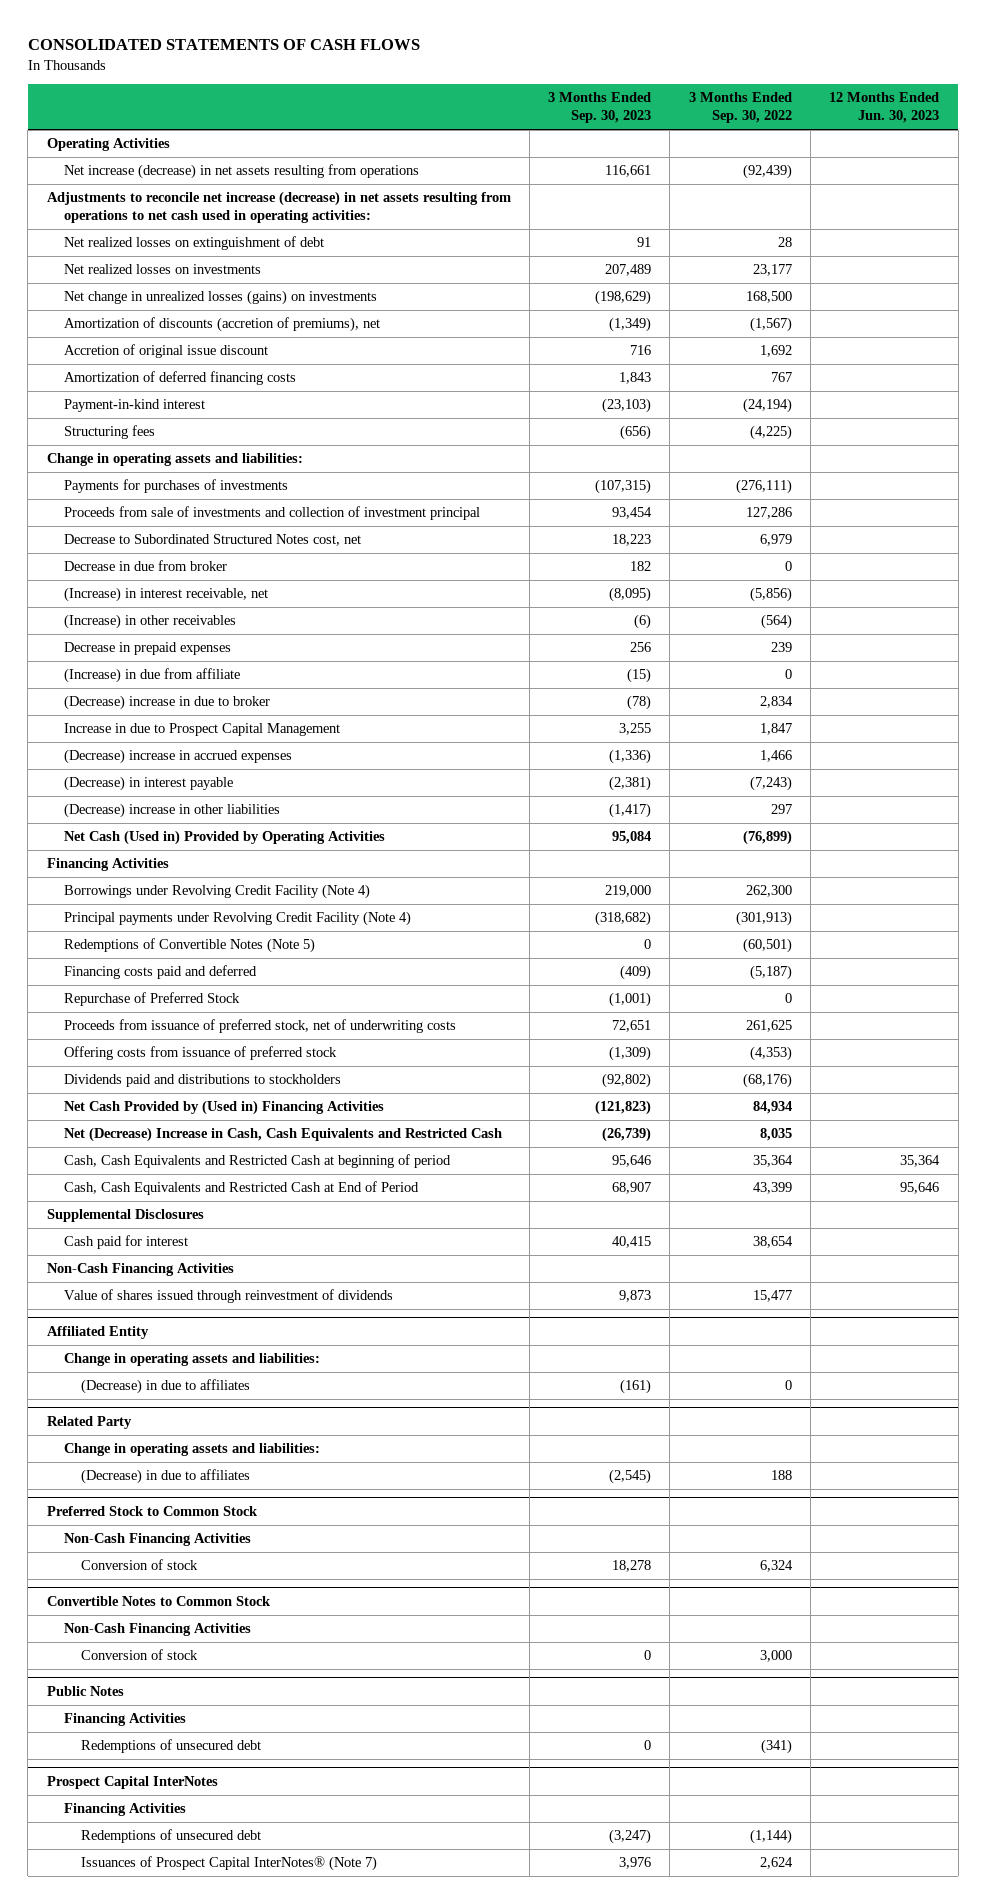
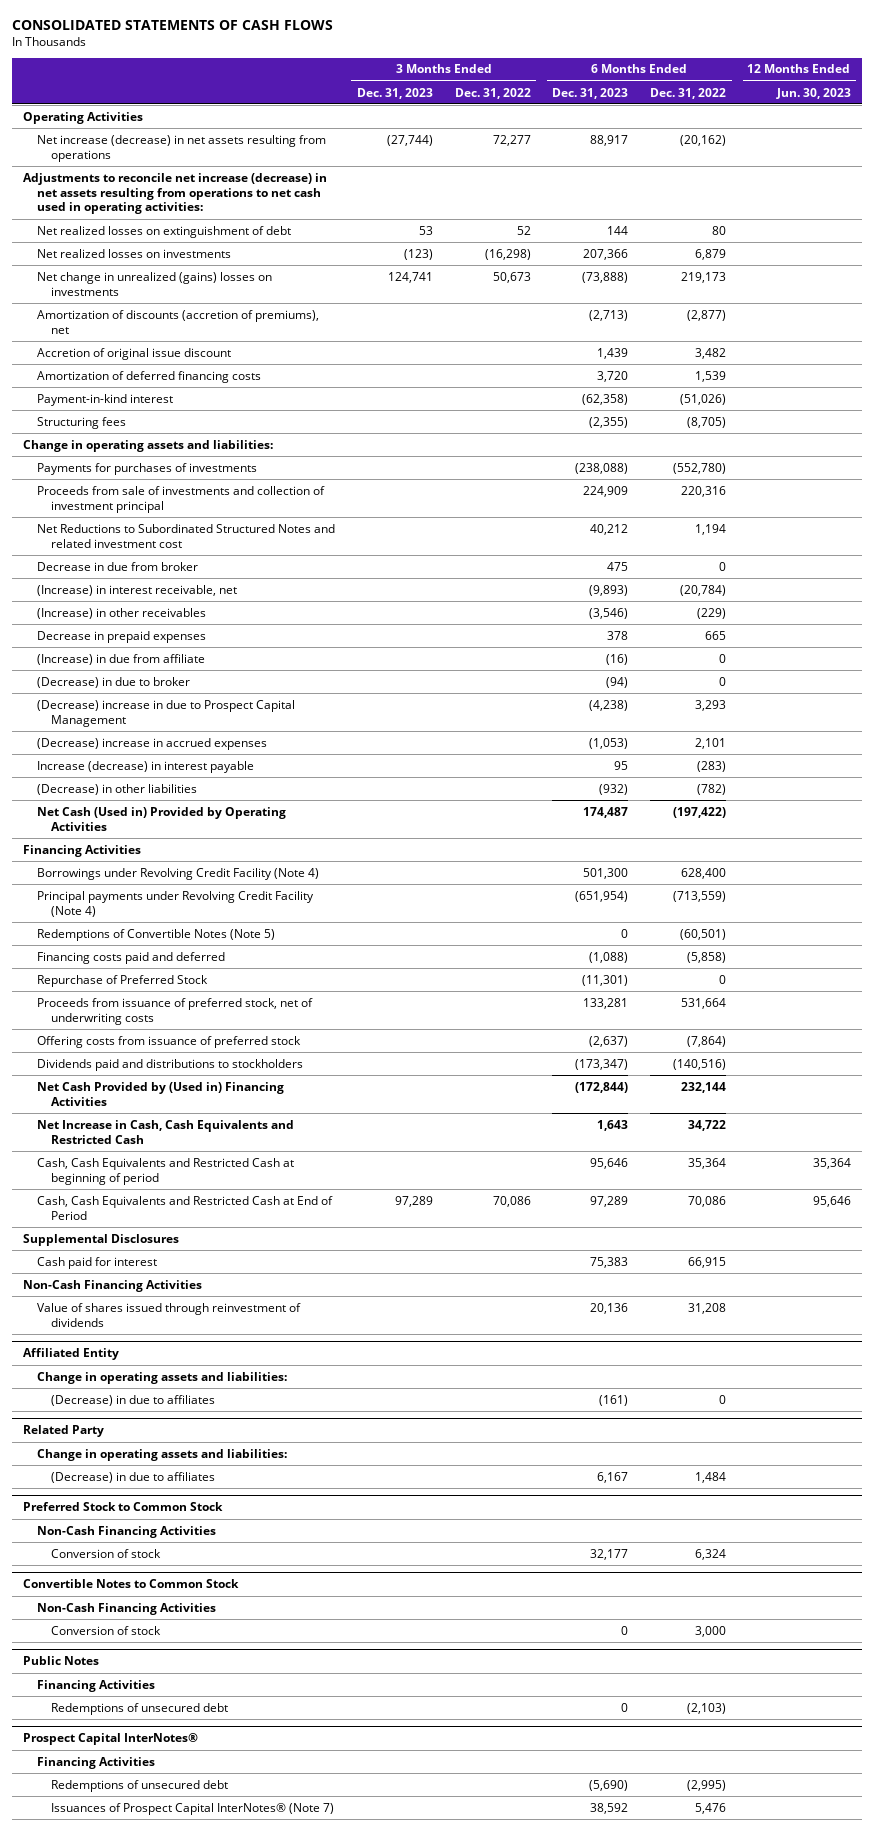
- | 3 Months Ended Sep. 30, 2023 | 3 Months Ended Sep. 30, 2022 | 12 Months Ended Jun. 30, 2023
+ | 3 Months Ended Dec. 31, 2023 | 3 Months Ended Dec. 31, 2022 | 6 Months Ended Dec. 31, 2023 | 6 Months Ended Dec. 31, 2022 | 12 Months Ended Jun. 30, 2023
- Net change in unrealized losses (gains) on investments | (198,629) | 168,500 |
+ Net change in unrealized (gains) losses on investments | 124,741 | 50,673 | (73,888) | 219,173 |
- Decrease to Subordinated Structured Notes cost, net | 18,223 | 6,979 |
+ Net Reductions to Subordinated Structured Notes and related investment cost | | | 40,212 | 1,194 |
- (Decrease) increase in due to broker | (78) | 2,834 |
- Increase in due to Prospect Capital Management | 3,255 | 1,847 |
+ (Decrease) in due to broker | | | (94) | 0 |
+ (Decrease) increase in due to Prospect Capital Management | | | (4,238) | 3,293 |
- (Decrease) in interest payable | (2,381) | (7,243) |
- (Decrease) increase in other liabilities | (1,417) | 297 |
+ Increase (decrease) in interest payable | | | 95 | (283) |
+ (Decrease) in other liabilities | | | (932) | (782) |
- Net (Decrease) Increase in Cash, Cash Equivalents and Restricted Cash | (26,739) | 8,035 |
+ Net Increase in Cash, Cash Equivalents and Restricted Cash | | | 1,643 | 34,722 |
- Prospect Capital InterNotes
+ Prospect Capital InterNotes®

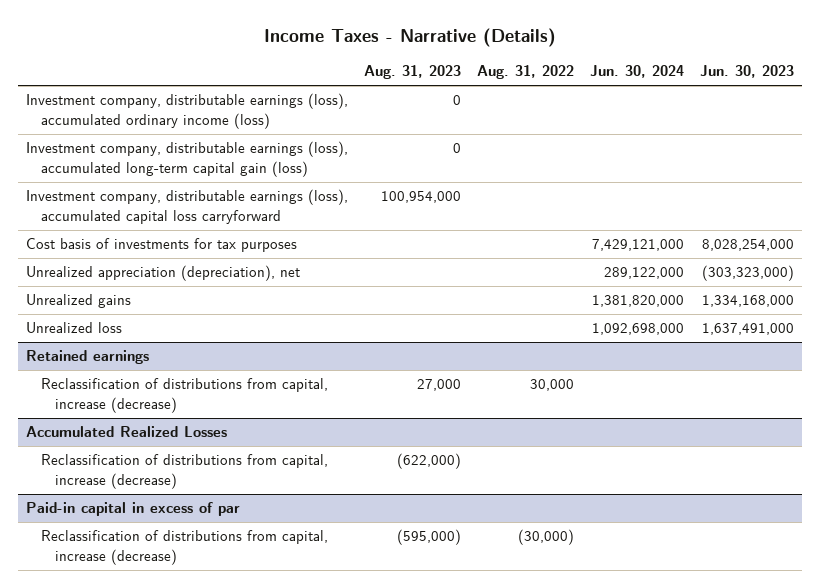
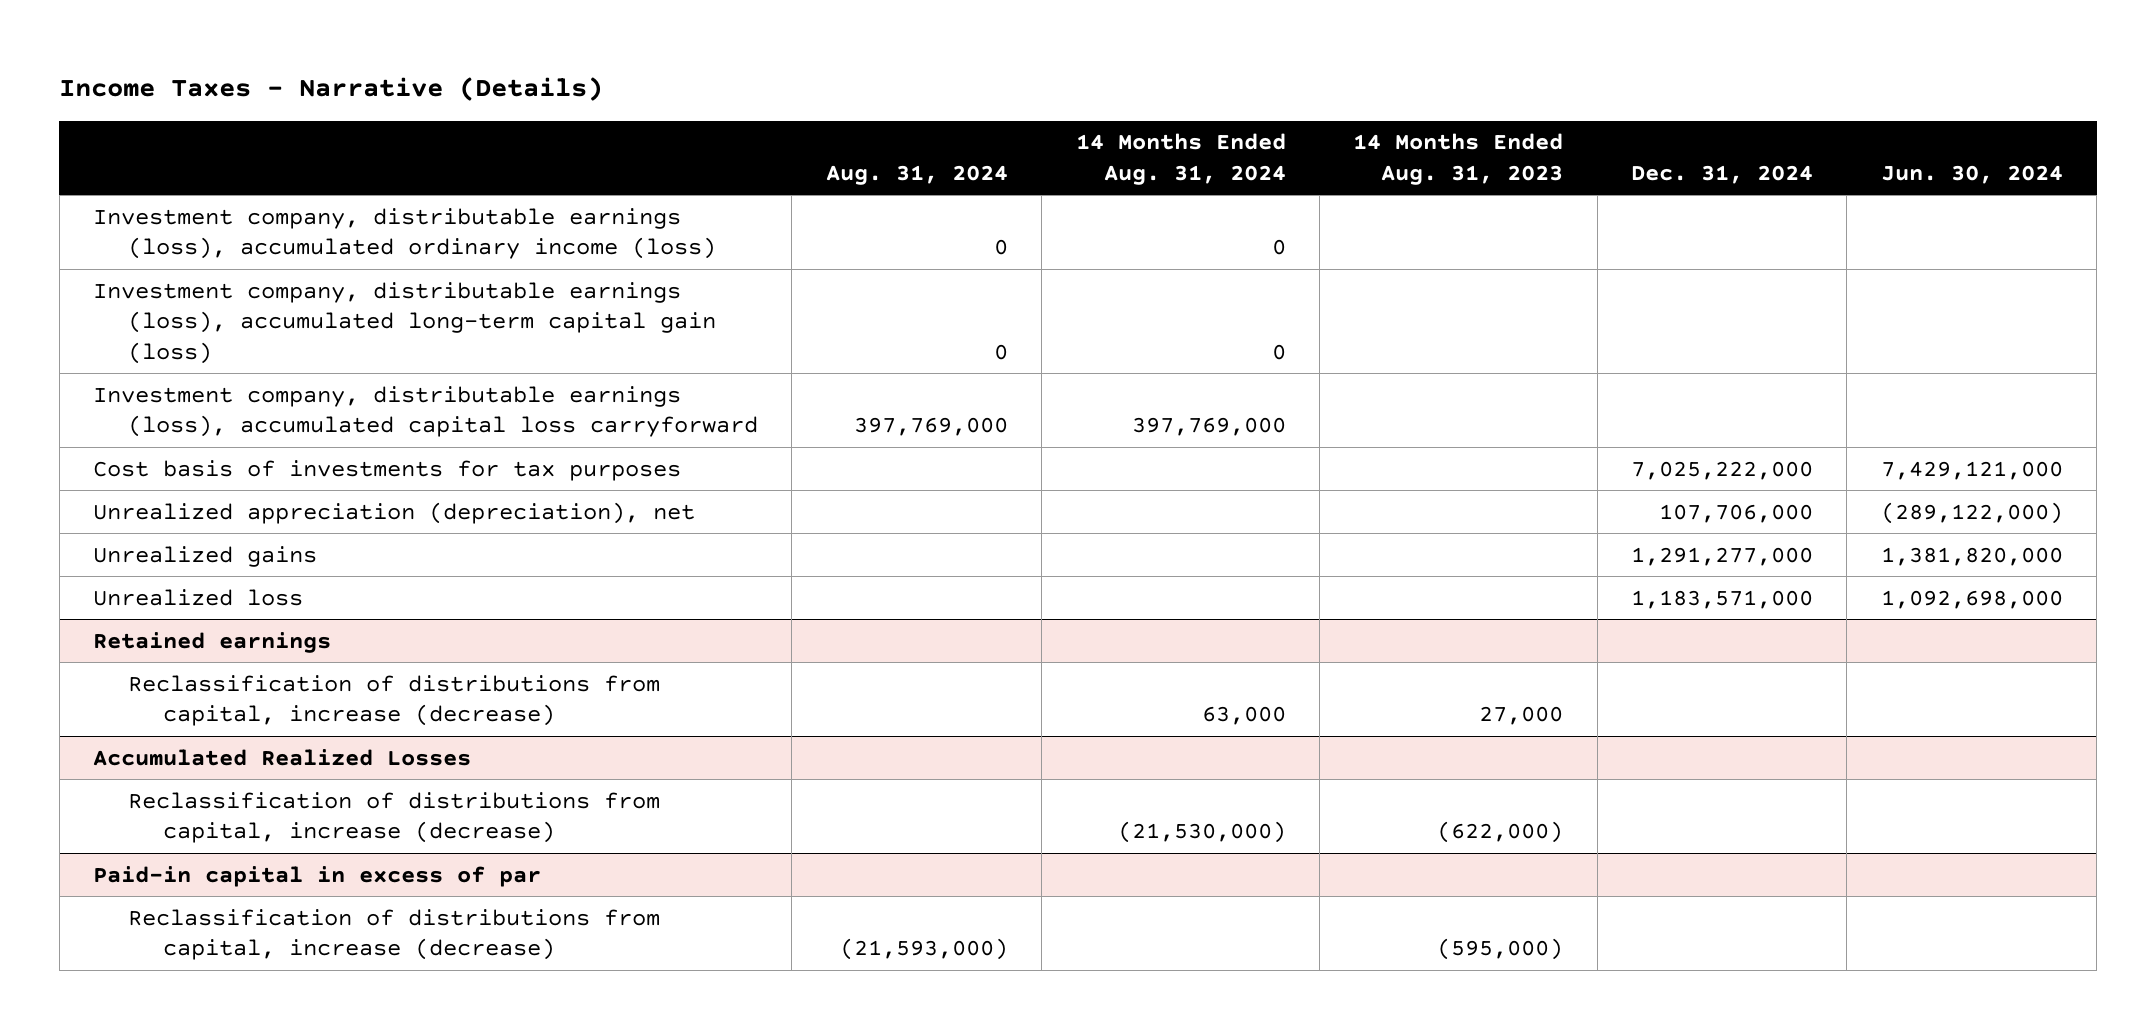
- | Aug. 31, 2023 | Aug. 31, 2022 | Jun. 30, 2024 | Jun. 30, 2023
+ | Aug. 31, 2024 | 14 Months Ended Aug. 31, 2024 | 14 Months Ended Aug. 31, 2023 | Dec. 31, 2024 | Jun. 30, 2024
- Unrealized appreciation (depreciation), net | | | 289,122,000 | (303,323,000)
+ Unrealized appreciation (depreciation), net | | | | 107,706,000 | (289,122,000)

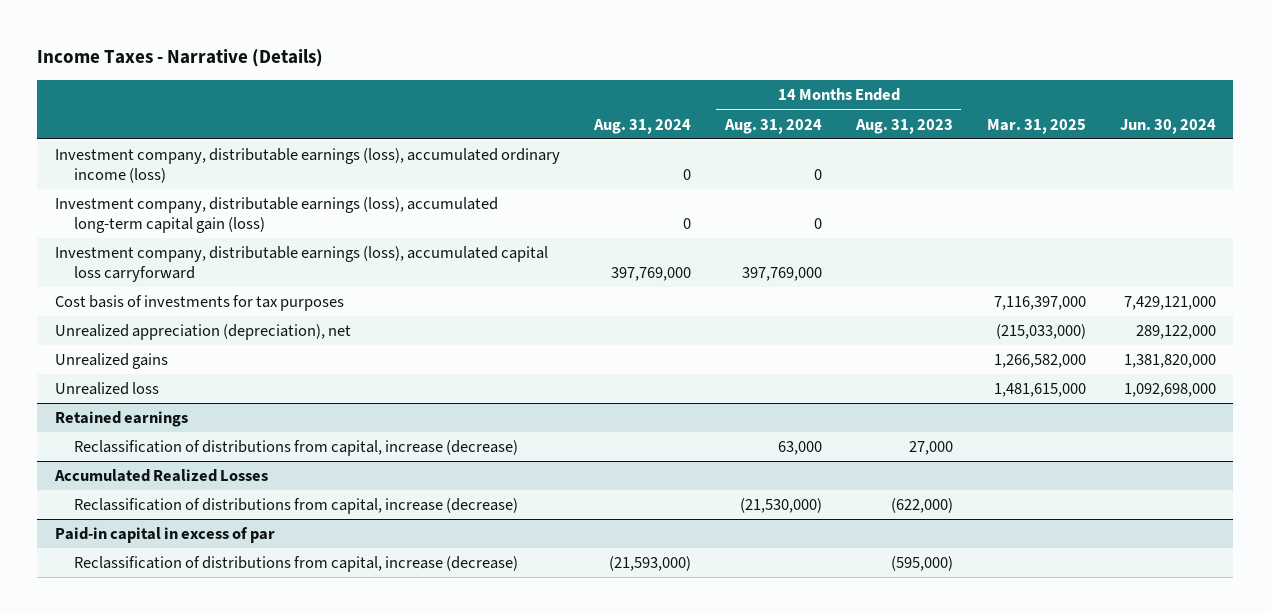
- | Aug. 31, 2024 | 14 Months Ended Aug. 31, 2024 | 14 Months Ended Aug. 31, 2023 | Dec. 31, 2024 | Jun. 30, 2024
+ | Aug. 31, 2024 | 14 Months Ended Aug. 31, 2024 | 14 Months Ended Aug. 31, 2023 | Mar. 31, 2025 | Jun. 30, 2024
- Unrealized appreciation (depreciation), net | | | | 107,706,000 | (289,122,000)
+ Unrealized appreciation (depreciation), net | | | | (215,033,000) | 289,122,000

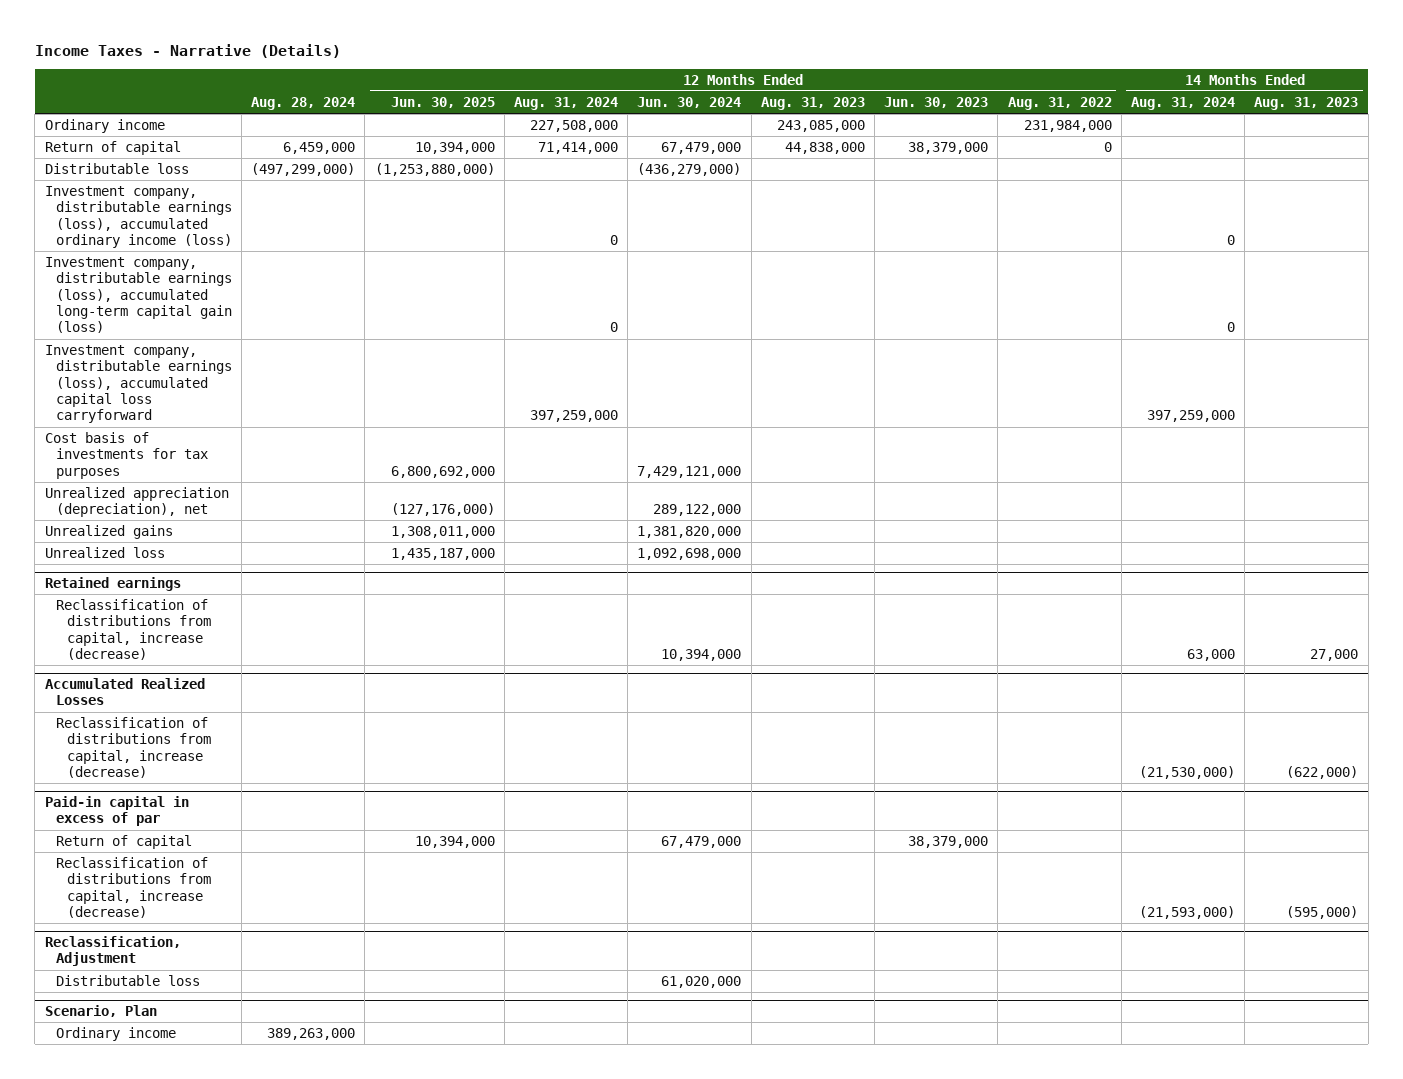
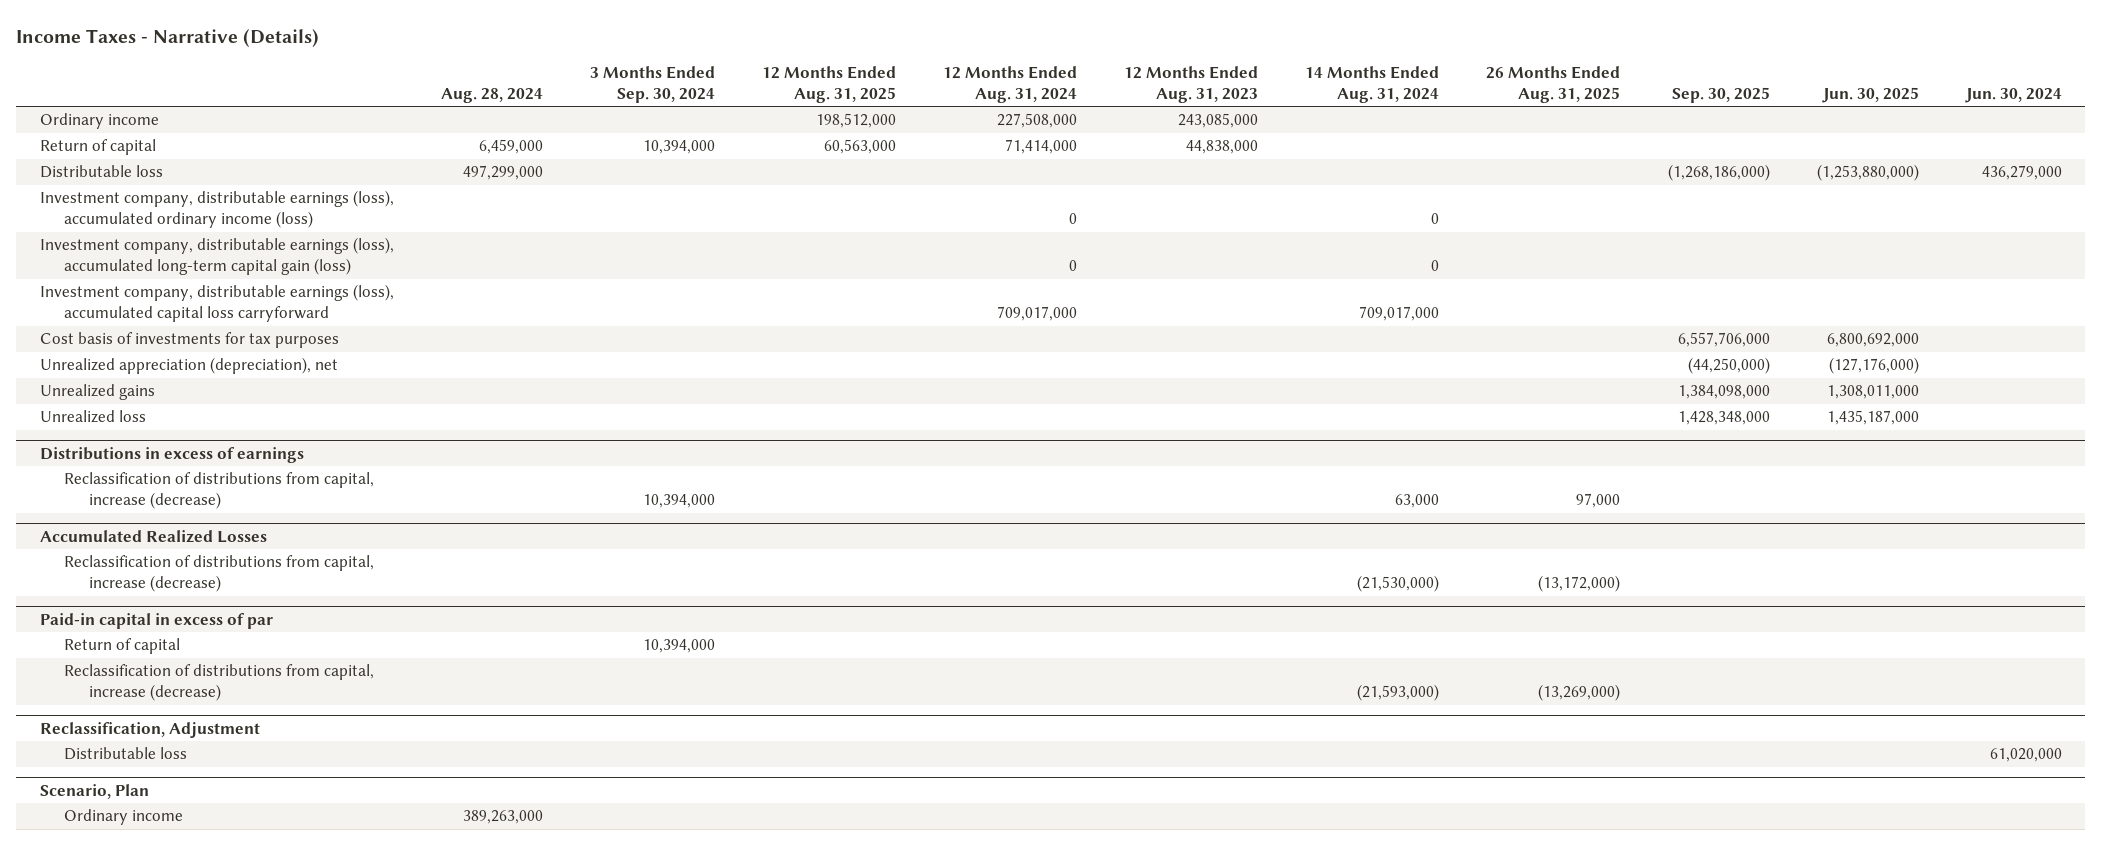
- | Aug. 28, 2024 | 12 Months Ended Jun. 30, 2025 | 12 Months Ended Aug. 31, 2024 | 12 Months Ended Jun. 30, 2024 | 12 Months Ended Aug. 31, 2023 | 12 Months Ended Jun. 30, 2023 | 12 Months Ended Aug. 31, 2022 | 14 Months Ended Aug. 31, 2024 | 14 Months Ended Aug. 31, 2023
+ | Aug. 28, 2024 | 3 Months Ended Sep. 30, 2024 | 12 Months Ended Aug. 31, 2025 | 12 Months Ended Aug. 31, 2024 | 12 Months Ended Aug. 31, 2023 | 14 Months Ended Aug. 31, 2024 | 26 Months Ended Aug. 31, 2025 | Sep. 30, 2025 | Jun. 30, 2025 | Jun. 30, 2024
- Distributable loss | (497,299,000) | (1,253,880,000) | | (436,279,000) | | | | |
+ Distributable loss | 497,299,000 | | | | | | | (1,268,186,000) | (1,253,880,000) | 436,279,000
- Investment company, distributable earnings (loss), accumulated capital loss carryforward | | | 397,259,000 | | | | | 397,259,000 |
+ Investment company, distributable earnings (loss), accumulated capital loss carryforward | | | | 709,017,000 | | 709,017,000 | | | |
- Retained earnings
+ Distributions in excess of earnings

